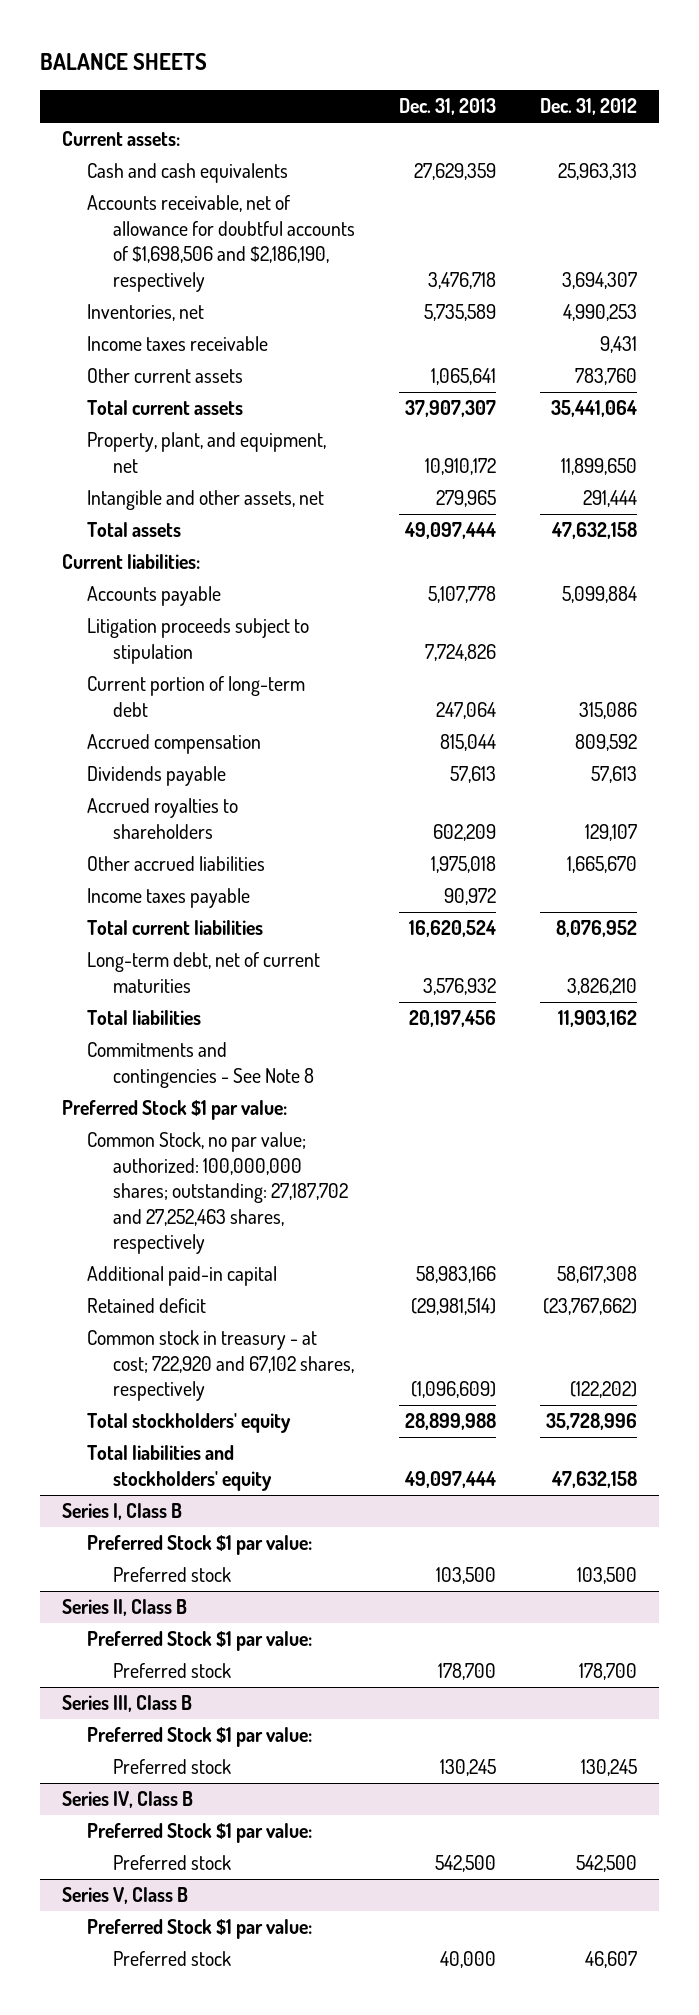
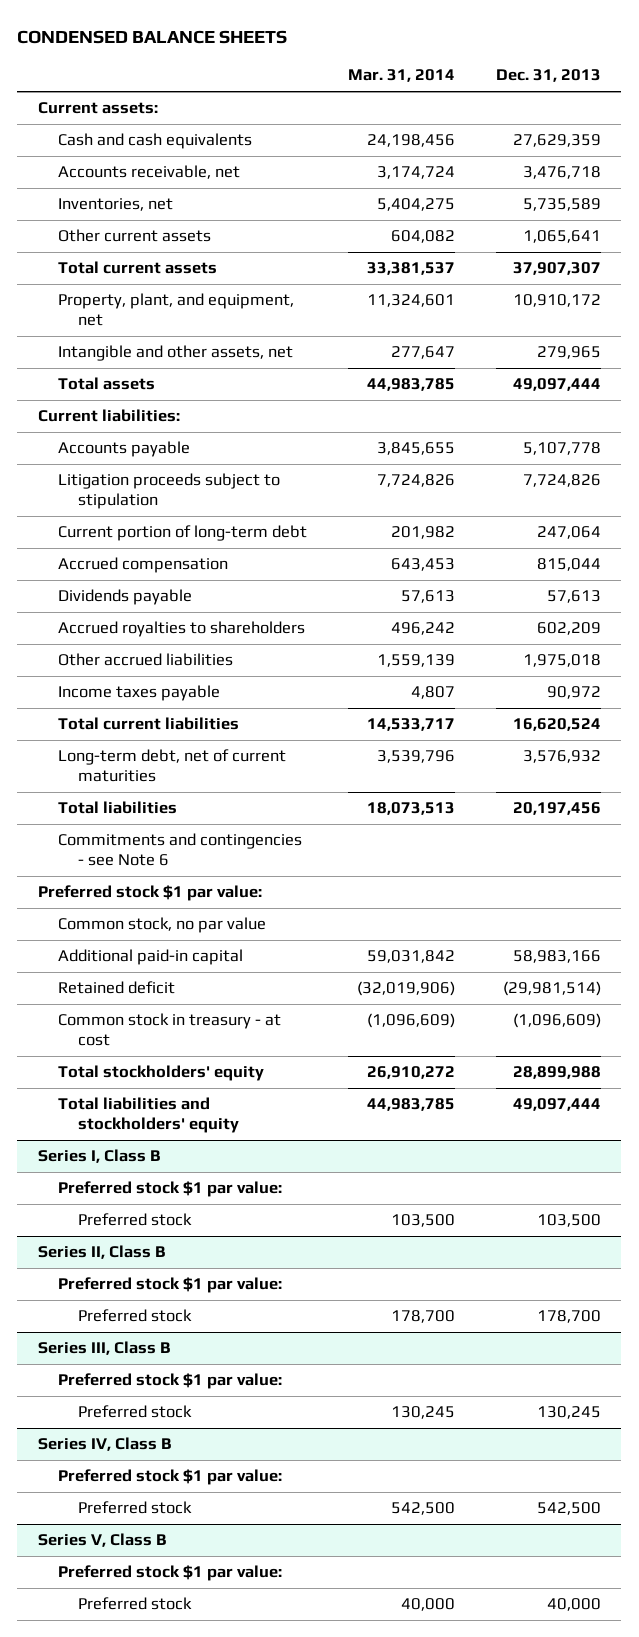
- BALANCE SHEETS
+ CONDENSED BALANCE SHEETS
- | Dec. 31, 2013 | Dec. 31, 2012
+ | Mar. 31, 2014 | Dec. 31, 2013
- Accounts receivable, net of allowance for doubtful accounts of $1,698,506 and $2,186,190, respectively | 3,476,718 | 3,694,307
+ Accounts receivable, net | 3,174,724 | 3,476,718
- Income taxes receivable | | 9,431
- Commitments and contingencies - See Note 8
- Preferred Stock $1 par value:
- Common Stock, no par value; authorized: 100,000,000 shares; outstanding: 27,187,702 and 27,252,463 shares, respectively
+ Commitments and contingencies - see Note 6
+ Preferred stock $1 par value:
+ Common stock, no par value
- Common stock in treasury - at cost; 722,920 and 67,102 shares, respectively | (1,096,609) | (122,202)
+ Common stock in treasury - at cost | (1,096,609) | (1,096,609)
@ Series I, Class B
- Preferred Stock $1 par value:
+ Preferred stock $1 par value:
@ Series II, Class B
- Preferred Stock $1 par value:
+ Preferred stock $1 par value:
@ Series III, Class B
- Preferred Stock $1 par value:
+ Preferred stock $1 par value:
@ Series IV, Class B
- Preferred Stock $1 par value:
+ Preferred stock $1 par value:
@ Series V, Class B
- Preferred Stock $1 par value:
+ Preferred stock $1 par value:

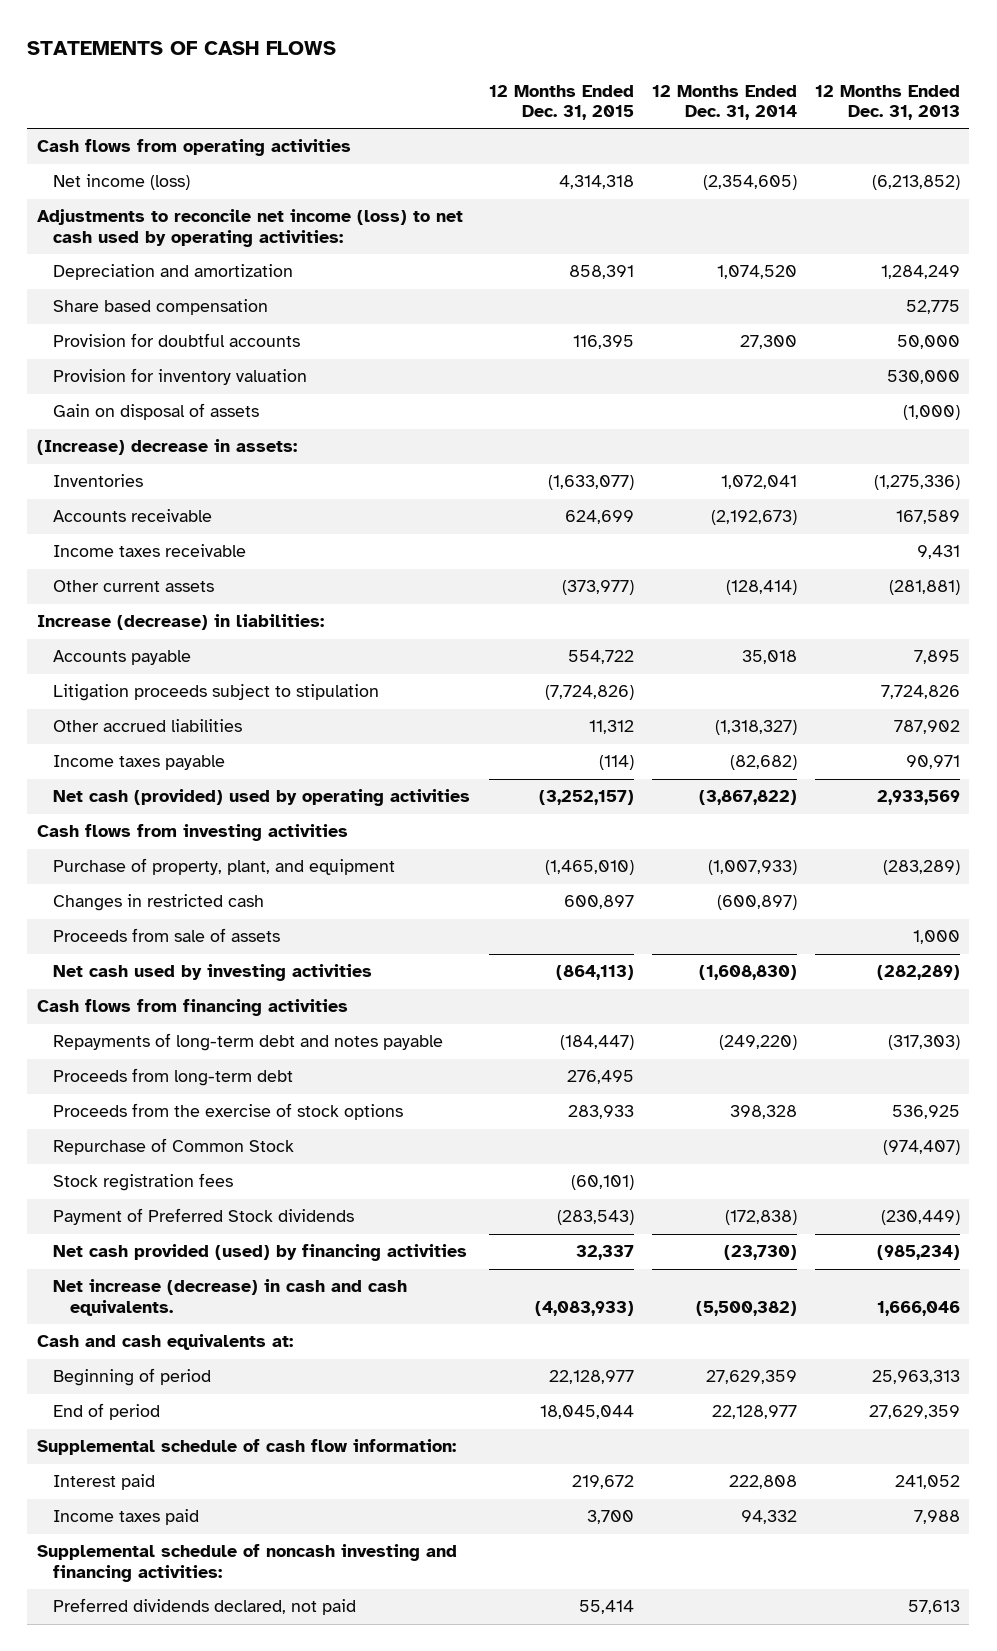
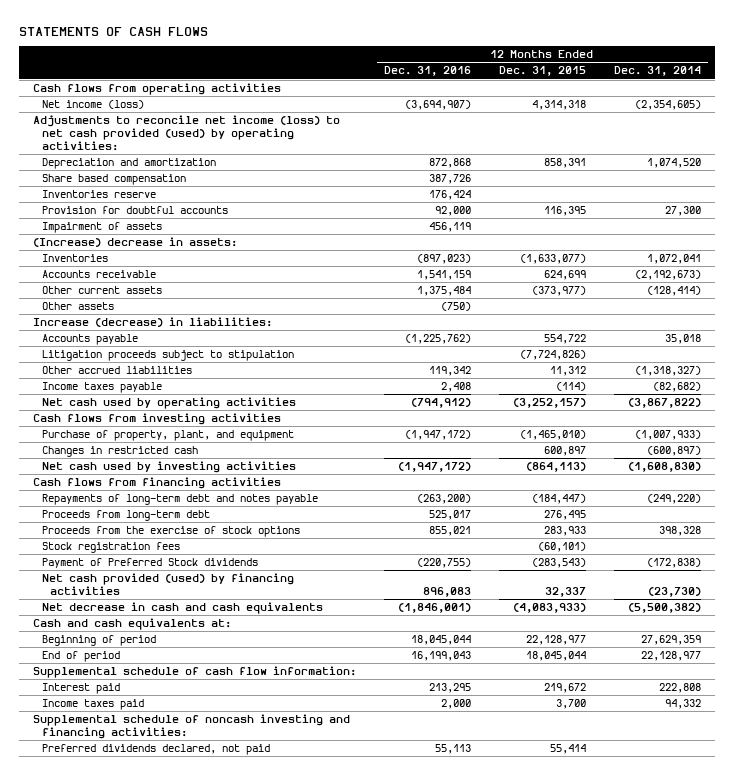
- | 12 Months Ended Dec. 31, 2015 | 12 Months Ended Dec. 31, 2014 | 12 Months Ended Dec. 31, 2013
+ | 12 Months Ended Dec. 31, 2016 | 12 Months Ended Dec. 31, 2015 | 12 Months Ended Dec. 31, 2014
- Adjustments to reconcile net income (loss) to net cash used by operating activities:
+ Adjustments to reconcile net income (loss) to net cash provided (used) by operating activities:
+ Inventories reserve | 176,424 | |
- Provision for inventory valuation | | | 530,000
- Gain on disposal of assets | | | (1,000)
+ Impairment of assets | 456,119 | |
- Income taxes receivable | | | 9,431
+ Other assets | (750) | |
- Net cash (provided) used by operating activities | (3,252,157) | (3,867,822) | 2,933,569
+ Net cash used by operating activities | (794,912) | (3,252,157) | (3,867,822)
- Proceeds from sale of assets | | | 1,000
- Repurchase of Common Stock | | | (974,407)
- Net increase (decrease) in cash and cash equivalents. | (4,083,933) | (5,500,382) | 1,666,046
+ Net decrease in cash and cash equivalents | (1,846,001) | (4,083,933) | (5,500,382)

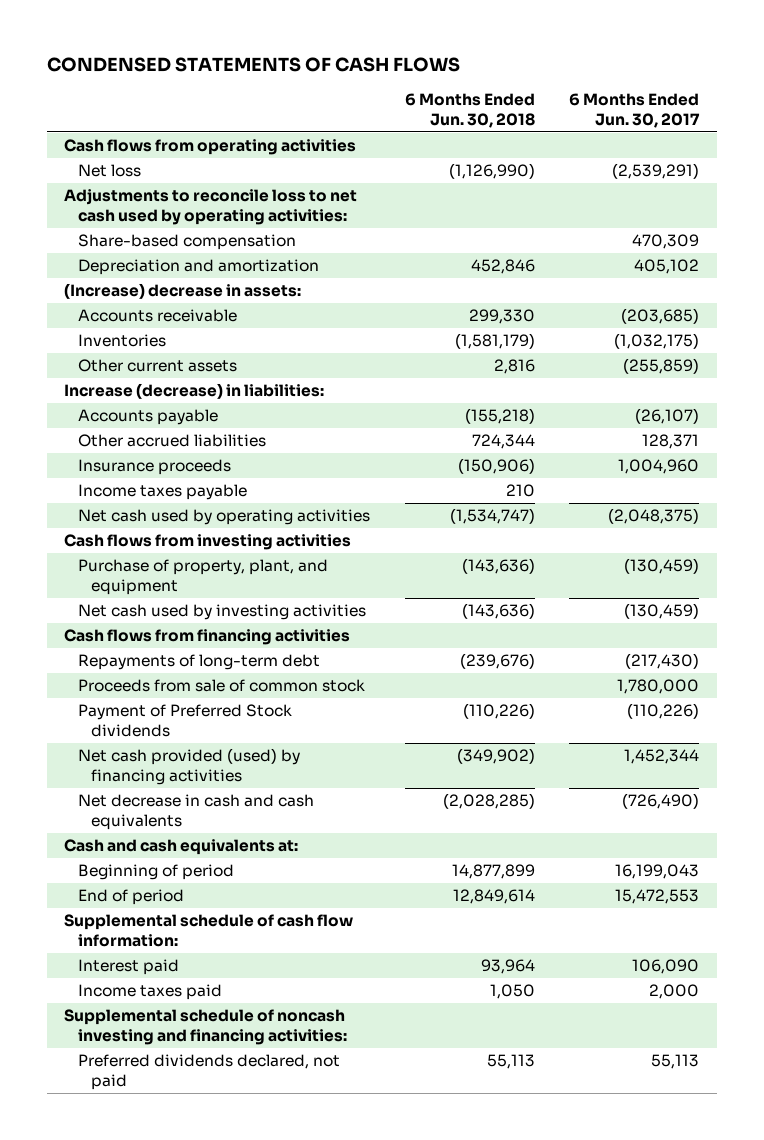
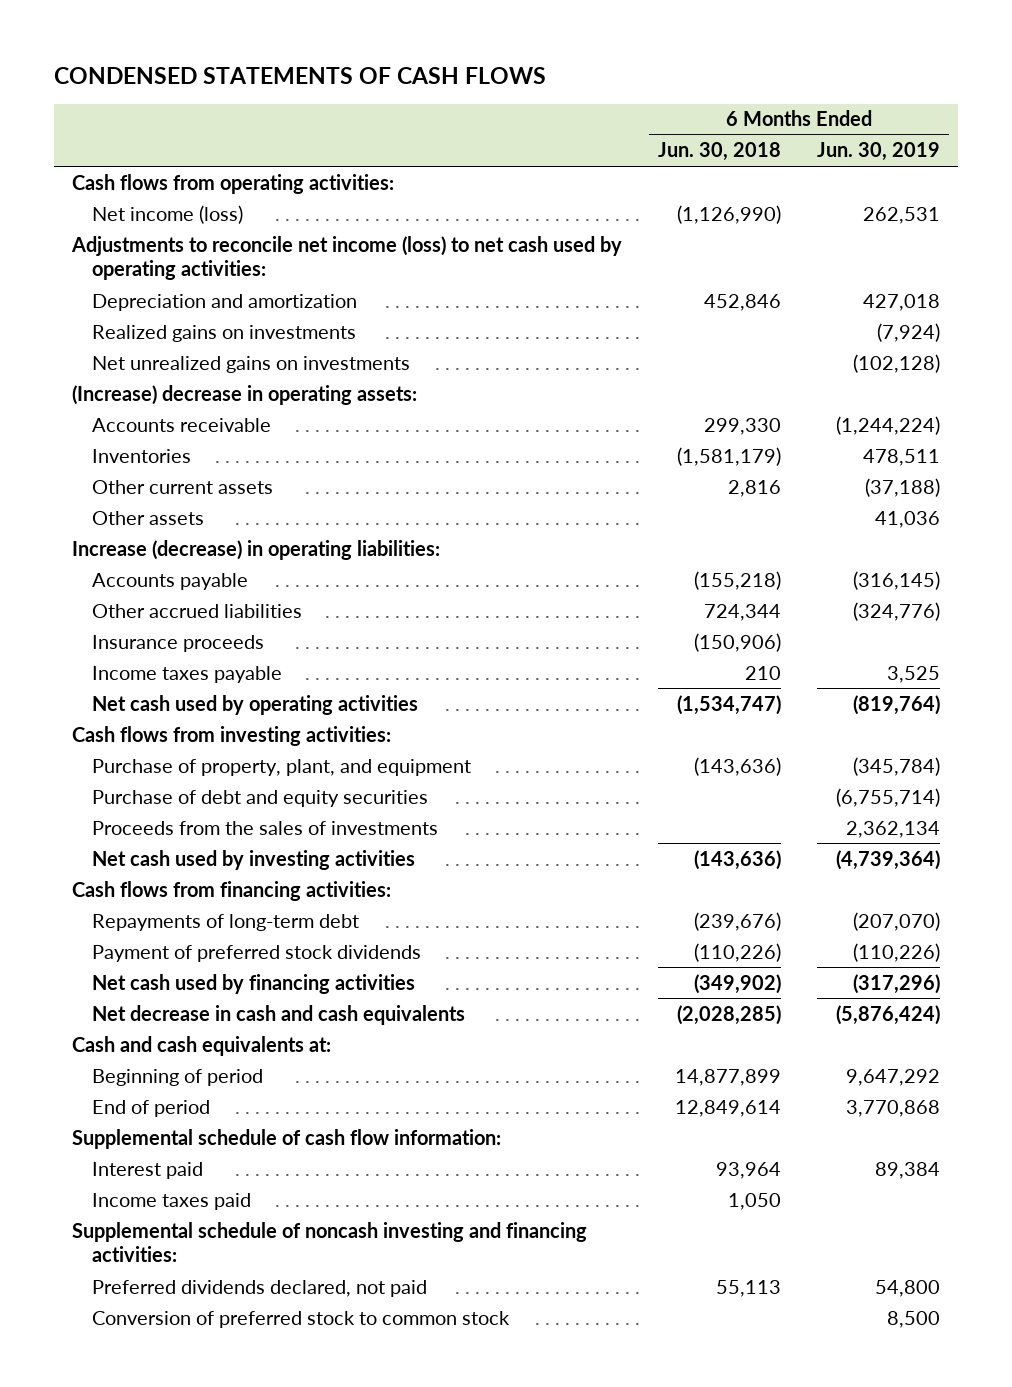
- | 6 Months Ended Jun. 30, 2018 | 6 Months Ended Jun. 30, 2017
+ | 6 Months Ended Jun. 30, 2018 | 6 Months Ended Jun. 30, 2019
- Cash flows from operating activities
- Net loss | (1,126,990) | (2,539,291)
- Adjustments to reconcile loss to net cash used by operating activities:
- Share-based compensation | | 470,309
+ Cash flows from operating activities:
+ Net income (loss) | (1,126,990) | 262,531
+ Adjustments to reconcile net income (loss) to net cash used by operating activities:
- (Increase) decrease in assets:
+ Realized gains on investments | | (7,924)
+ Net unrealized gains on investments | | (102,128)
+ (Increase) decrease in operating assets:
- Increase (decrease) in liabilities:
+ Other assets | | 41,036
+ Increase (decrease) in operating liabilities:
- Cash flows from investing activities
+ Cash flows from investing activities:
+ Purchase of debt and equity securities | | (6,755,714)
+ Proceeds from the sales of investments | | 2,362,134
- Cash flows from financing activities
+ Cash flows from financing activities:
- Proceeds from sale of common stock | | 1,780,000
- Payment of Preferred Stock dividends | (110,226) | (110,226)
- Net cash provided (used) by financing activities | (349,902) | 1,452,344
+ Payment of preferred stock dividends | (110,226) | (110,226)
+ Net cash used by financing activities | (349,902) | (317,296)
+ Conversion of preferred stock to common stock | | 8,500

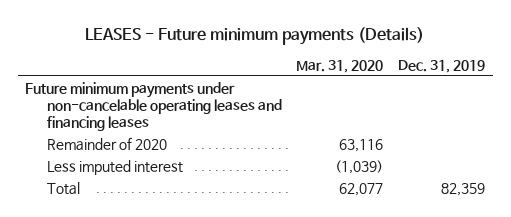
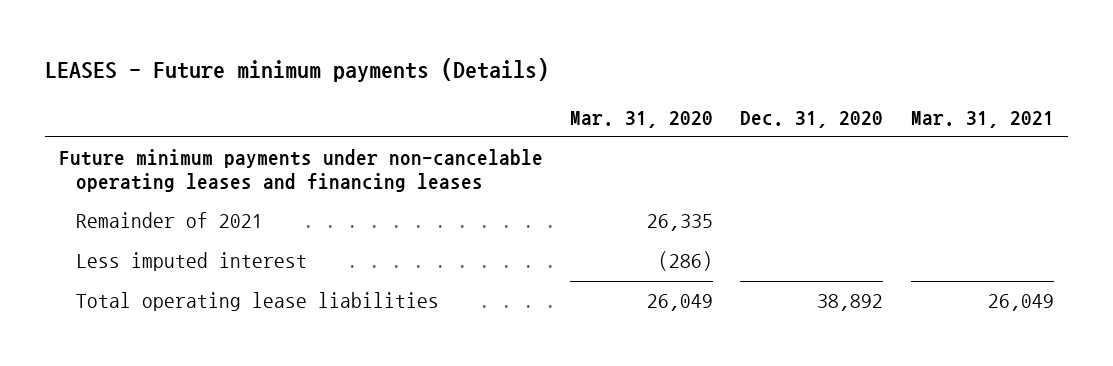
- | Mar. 31, 2020 | Dec. 31, 2019
+ | Mar. 31, 2020 | Dec. 31, 2020 | Mar. 31, 2021
- Remainder of 2020 | 63,116 |
- Less imputed interest | (1,039) |
- Total | 62,077 | 82,359
+ Remainder of 2021 | 26,335 | |
+ Less imputed interest | (286) | |
+ Total operating lease liabilities | 26,049 | 38,892 | 26,049

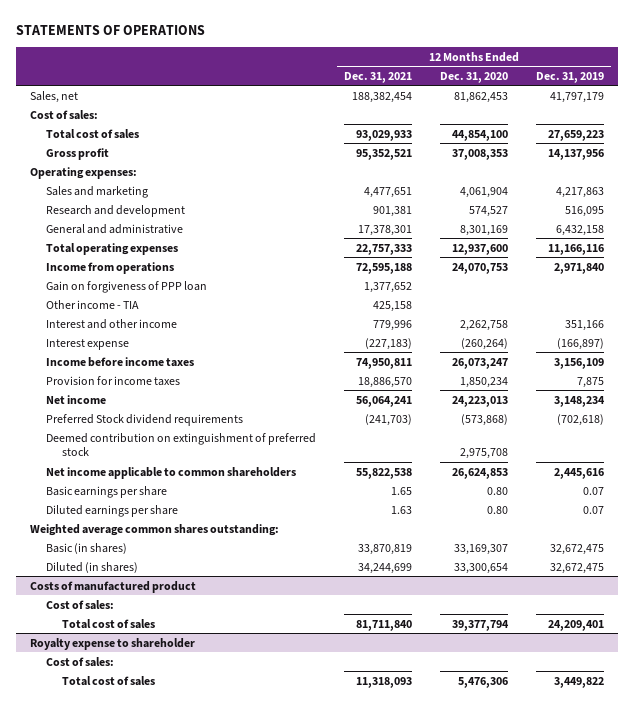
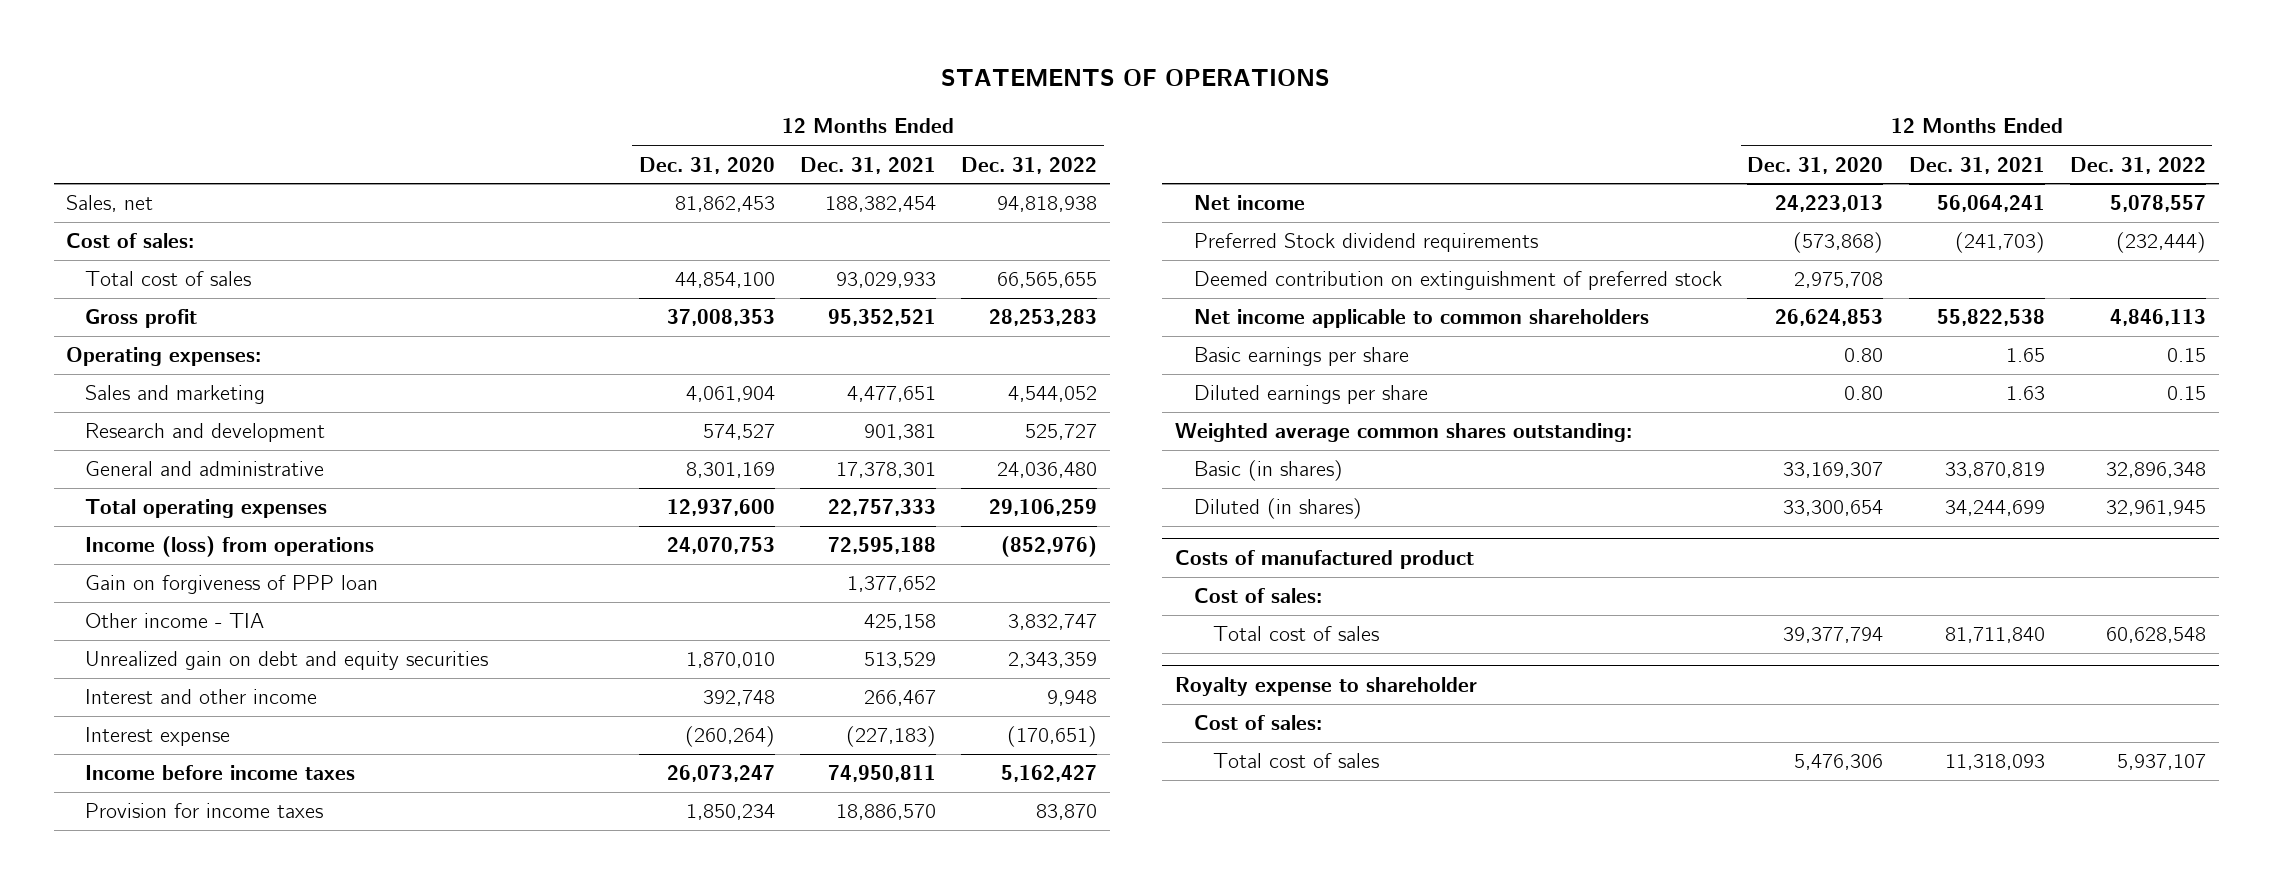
- | 12 Months Ended Dec. 31, 2021 | 12 Months Ended Dec. 31, 2020 | 12 Months Ended Dec. 31, 2019
+ | 12 Months Ended Dec. 31, 2020 | 12 Months Ended Dec. 31, 2021 | 12 Months Ended Dec. 31, 2022
- Income from operations | 72,595,188 | 24,070,753 | 2,971,840
+ Income (loss) from operations | 24,070,753 | 72,595,188 | (852,976)
- Interest and other income | 779,996 | 2,262,758 | 351,166
+ Unrealized gain on debt and equity securities | 1,870,010 | 513,529 | 2,343,359
+ Interest and other income | 392,748 | 266,467 | 9,948

